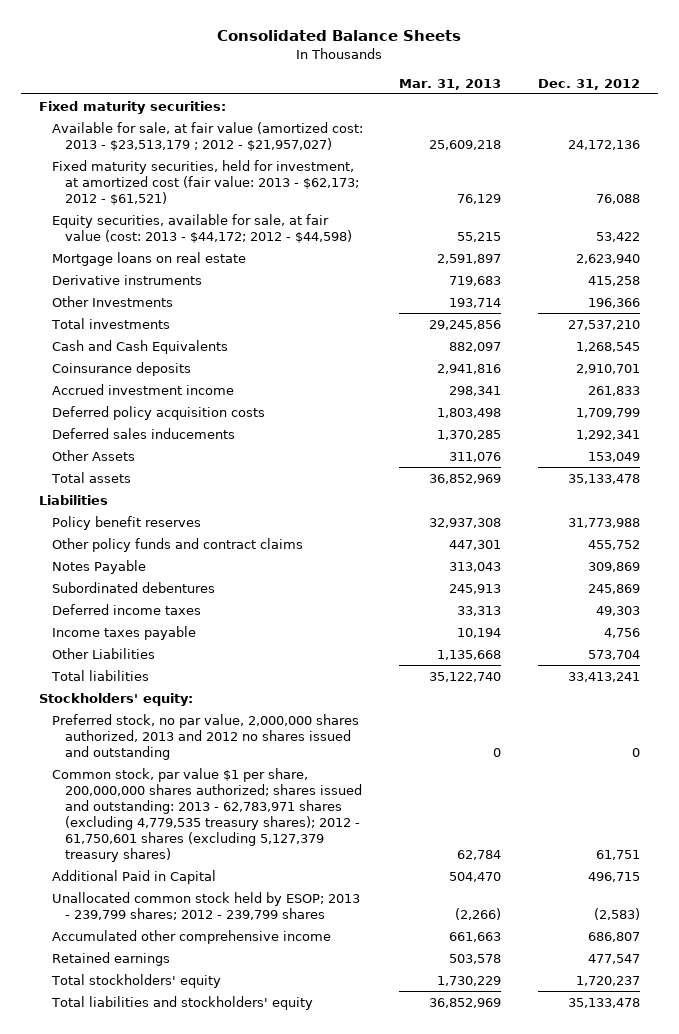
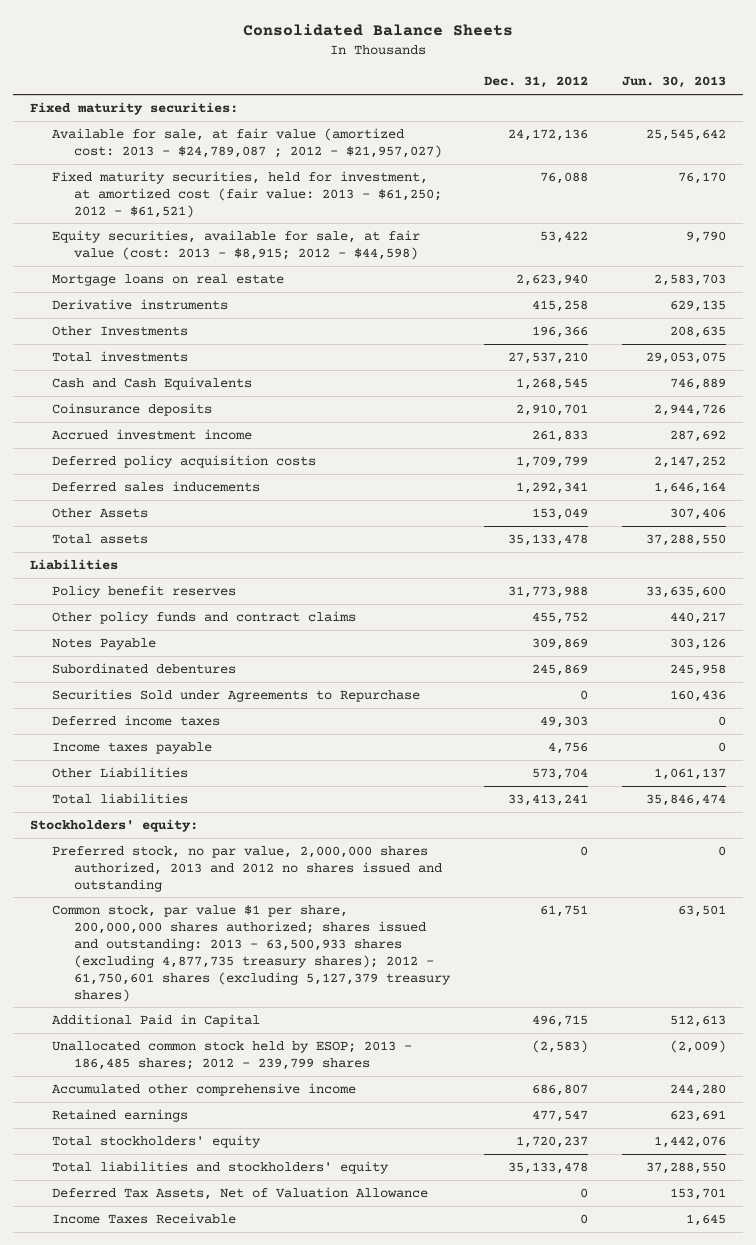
- | Mar. 31, 2013 | Dec. 31, 2012
+ | Dec. 31, 2012 | Jun. 30, 2013
- Available for sale, at fair value (amortized cost: 2013 - $23,513,179 ; 2012 - $21,957,027) | 25,609,218 | 24,172,136
- Fixed maturity securities, held for investment, at amortized cost (fair value: 2013 - $62,173; 2012 - $61,521) | 76,129 | 76,088
- Equity securities, available for sale, at fair value (cost: 2013 - $44,172; 2012 - $44,598) | 55,215 | 53,422
+ Available for sale, at fair value (amortized cost: 2013 - $24,789,087 ; 2012 - $21,957,027) | 24,172,136 | 25,545,642
+ Fixed maturity securities, held for investment, at amortized cost (fair value: 2013 - $61,250; 2012 - $61,521) | 76,088 | 76,170
+ Equity securities, available for sale, at fair value (cost: 2013 - $8,915; 2012 - $44,598) | 53,422 | 9,790
+ Securities Sold under Agreements to Repurchase | 0 | 160,436
- Common stock, par value $1 per share, 200,000,000 shares authorized; shares issued and outstanding: 2013 - 62,783,971 shares (excluding 4,779,535 treasury shares); 2012 - 61,750,601 shares (excluding 5,127,379 treasury shares) | 62,784 | 61,751
+ Common stock, par value $1 per share, 200,000,000 shares authorized; shares issued and outstanding: 2013 - 63,500,933 shares (excluding 4,877,735 treasury shares); 2012 - 61,750,601 shares (excluding 5,127,379 treasury shares) | 61,751 | 63,501
- Unallocated common stock held by ESOP; 2013 - 239,799 shares; 2012 - 239,799 shares | (2,266) | (2,583)
+ Unallocated common stock held by ESOP; 2013 - 186,485 shares; 2012 - 239,799 shares | (2,583) | (2,009)
+ Deferred Tax Assets, Net of Valuation Allowance | 0 | 153,701
+ Income Taxes Receivable | 0 | 1,645

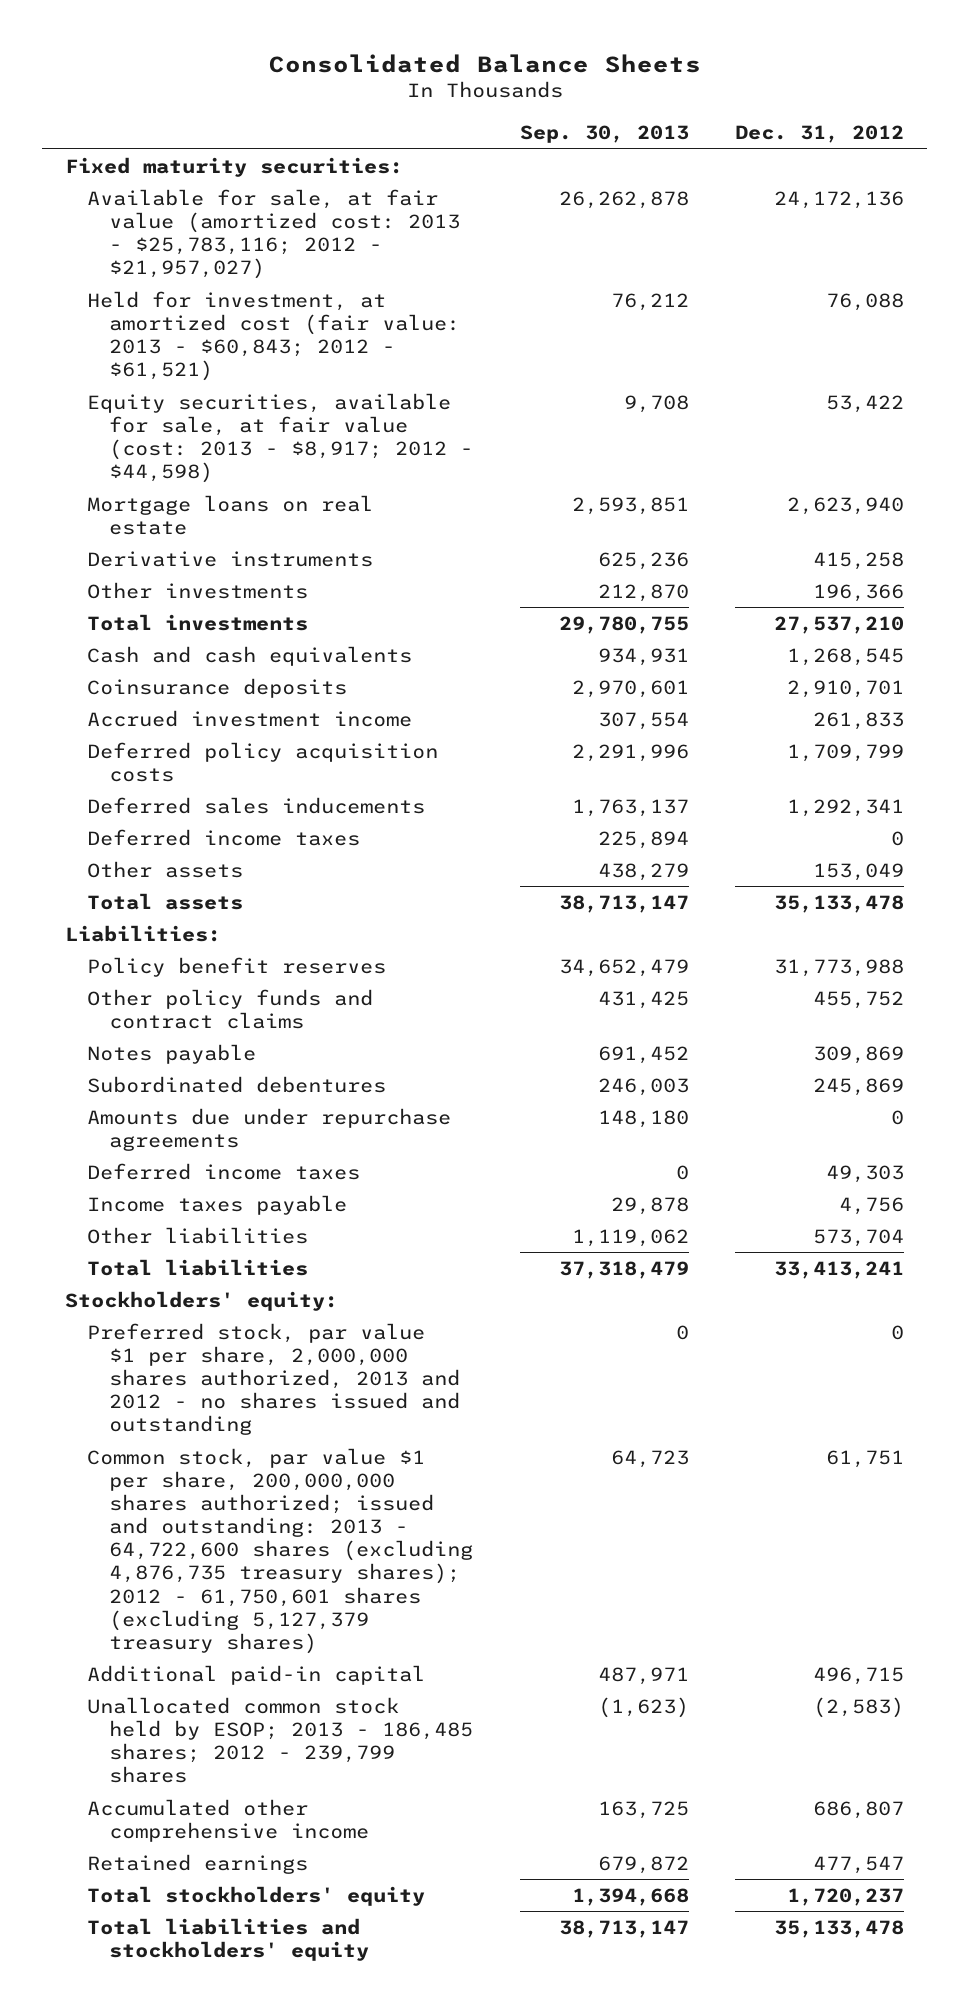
- | Dec. 31, 2012 | Jun. 30, 2013
+ | Sep. 30, 2013 | Dec. 31, 2012
- Available for sale, at fair value (amortized cost: 2013 - $24,789,087 ; 2012 - $21,957,027) | 24,172,136 | 25,545,642
- Fixed maturity securities, held for investment, at amortized cost (fair value: 2013 - $61,250; 2012 - $61,521) | 76,088 | 76,170
- Equity securities, available for sale, at fair value (cost: 2013 - $8,915; 2012 - $44,598) | 53,422 | 9,790
+ Available for sale, at fair value (amortized cost: 2013 - $25,783,116; 2012 - $21,957,027) | 26,262,878 | 24,172,136
+ Held for investment, at amortized cost (fair value: 2013 - $60,843; 2012 - $61,521) | 76,212 | 76,088
+ Equity securities, available for sale, at fair value (cost: 2013 - $8,917; 2012 - $44,598) | 9,708 | 53,422
- Other Investments | 196,366 | 208,635
+ Other investments | 212,870 | 196,366
- Cash and Cash Equivalents | 1,268,545 | 746,889
+ Cash and cash equivalents | 934,931 | 1,268,545
- Other Assets | 153,049 | 307,406
+ Deferred income taxes | 225,894 | 0
+ Other assets | 438,279 | 153,049
- Liabilities
+ Liabilities:
- Notes Payable | 309,869 | 303,126
+ Notes payable | 691,452 | 309,869
- Securities Sold under Agreements to Repurchase | 0 | 160,436
+ Amounts due under repurchase agreements | 148,180 | 0
- Other Liabilities | 573,704 | 1,061,137
+ Other liabilities | 1,119,062 | 573,704
- Preferred stock, no par value, 2,000,000 shares authorized, 2013 and 2012 no shares issued and outstanding | 0 | 0
- Common stock, par value $1 per share, 200,000,000 shares authorized; shares issued and outstanding: 2013 - 63,500,933 shares (excluding 4,877,735 treasury shares); 2012 - 61,750,601 shares (excluding 5,127,379 treasury shares) | 61,751 | 63,501
- Additional Paid in Capital | 496,715 | 512,613
+ Preferred stock, par value $1 per share, 2,000,000 shares authorized, 2013 and 2012 - no shares issued and outstanding | 0 | 0
+ Common stock, par value $1 per share, 200,000,000 shares authorized; issued and outstanding: 2013 - 64,722,600 shares (excluding 4,876,735 treasury shares); 2012 - 61,750,601 shares (excluding 5,127,379 treasury shares) | 64,723 | 61,751
+ Additional paid-in capital | 487,971 | 496,715
- Deferred Tax Assets, Net of Valuation Allowance | 0 | 153,701
- Income Taxes Receivable | 0 | 1,645

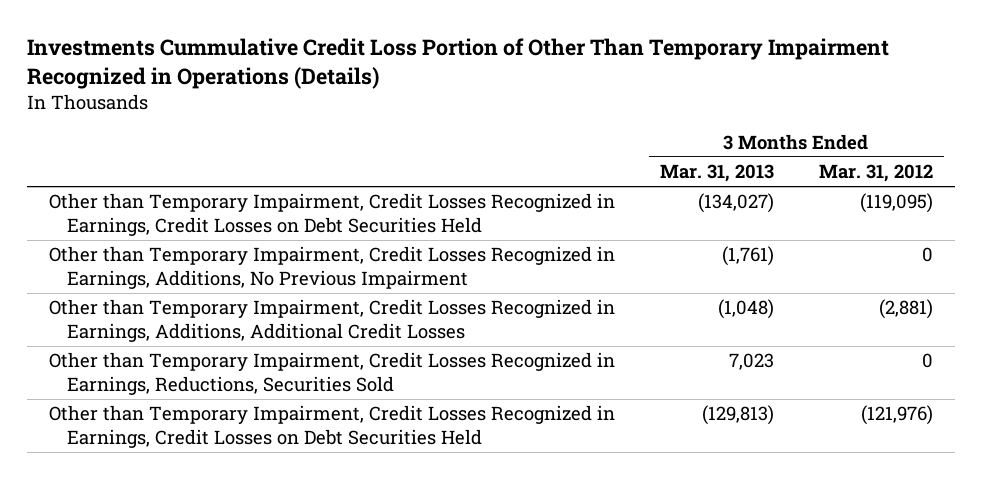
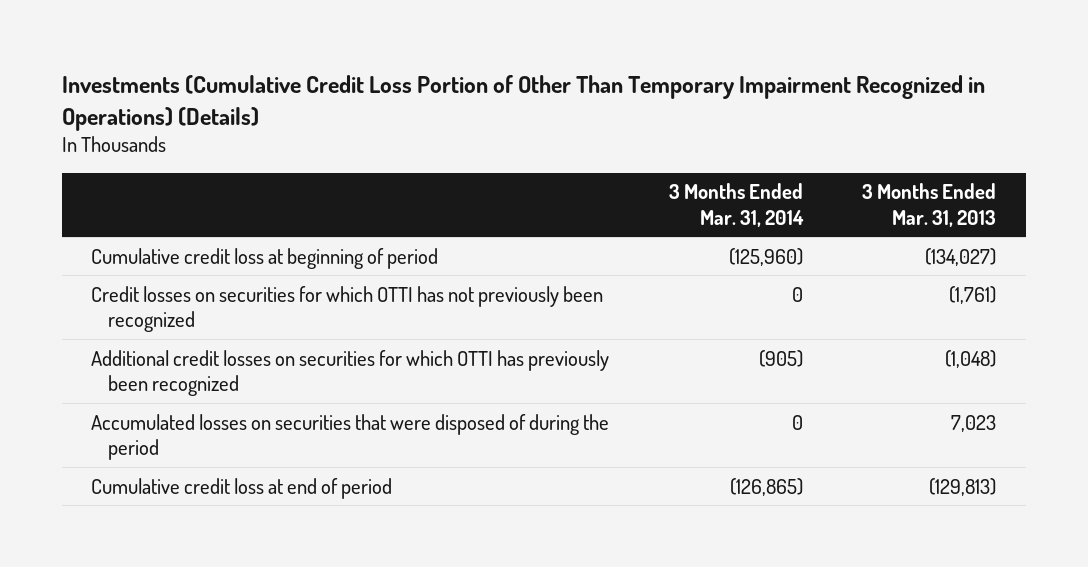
- Investments Cummulative Credit Loss Portion of Other Than Temporary Impairment Recognized in Operations (Details)
+ Investments (Cumulative Credit Loss Portion of Other Than Temporary Impairment Recognized in Operations) (Details)
- | 3 Months Ended Mar. 31, 2013 | 3 Months Ended Mar. 31, 2012
+ | 3 Months Ended Mar. 31, 2014 | 3 Months Ended Mar. 31, 2013
- Other than Temporary Impairment, Credit Losses Recognized in Earnings, Credit Losses on Debt Securities Held | (134,027) | (119,095)
- Other than Temporary Impairment, Credit Losses Recognized in Earnings, Additions, No Previous Impairment | (1,761) | 0
- Other than Temporary Impairment, Credit Losses Recognized in Earnings, Additions, Additional Credit Losses | (1,048) | (2,881)
- Other than Temporary Impairment, Credit Losses Recognized in Earnings, Reductions, Securities Sold | 7,023 | 0
- Other than Temporary Impairment, Credit Losses Recognized in Earnings, Credit Losses on Debt Securities Held | (129,813) | (121,976)
+ Cumulative credit loss at beginning of period | (125,960) | (134,027)
+ Credit losses on securities for which OTTI has not previously been recognized | 0 | (1,761)
+ Additional credit losses on securities for which OTTI has previously been recognized | (905) | (1,048)
+ Accumulated losses on securities that were disposed of during the period | 0 | 7,023
+ Cumulative credit loss at end of period | (126,865) | (129,813)

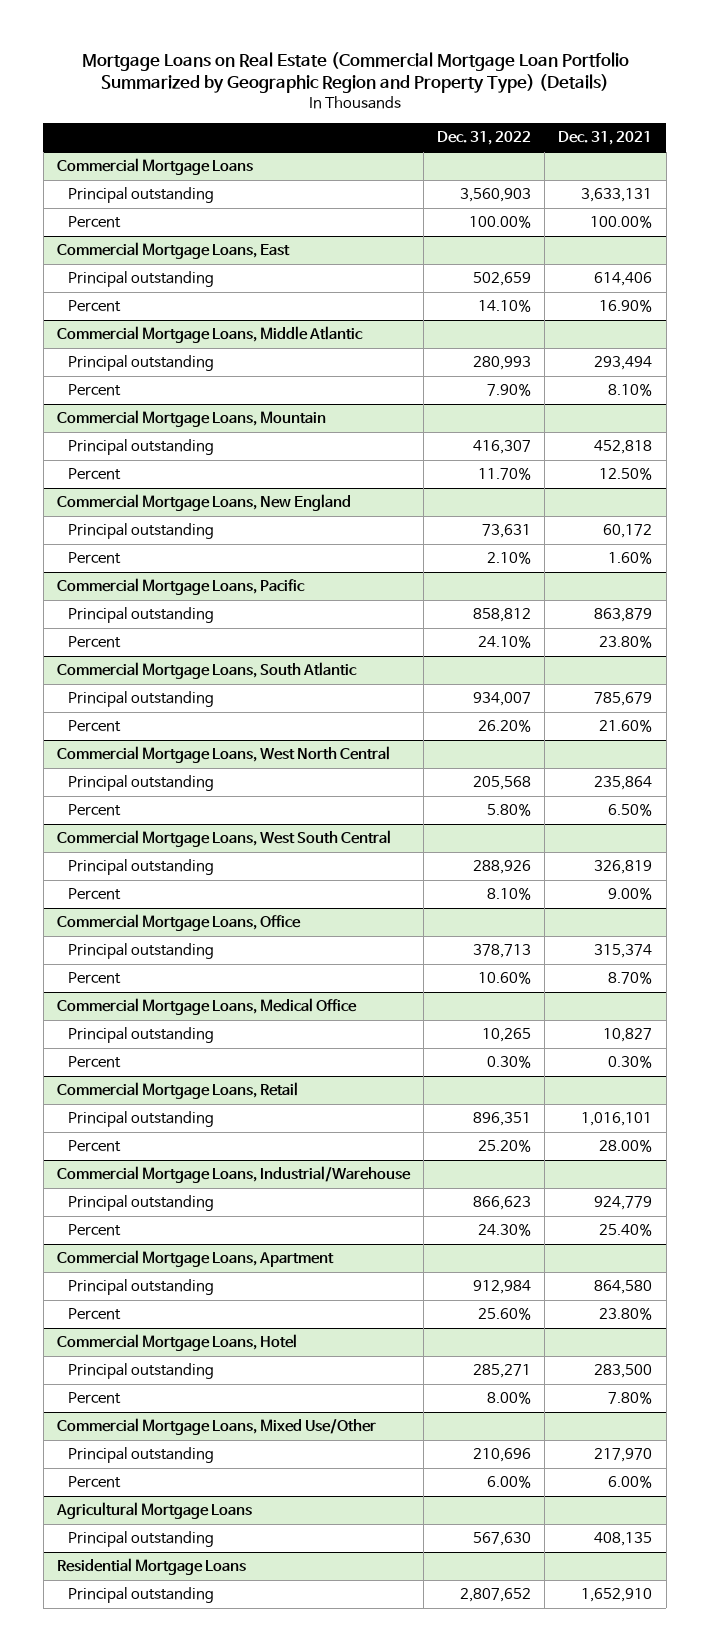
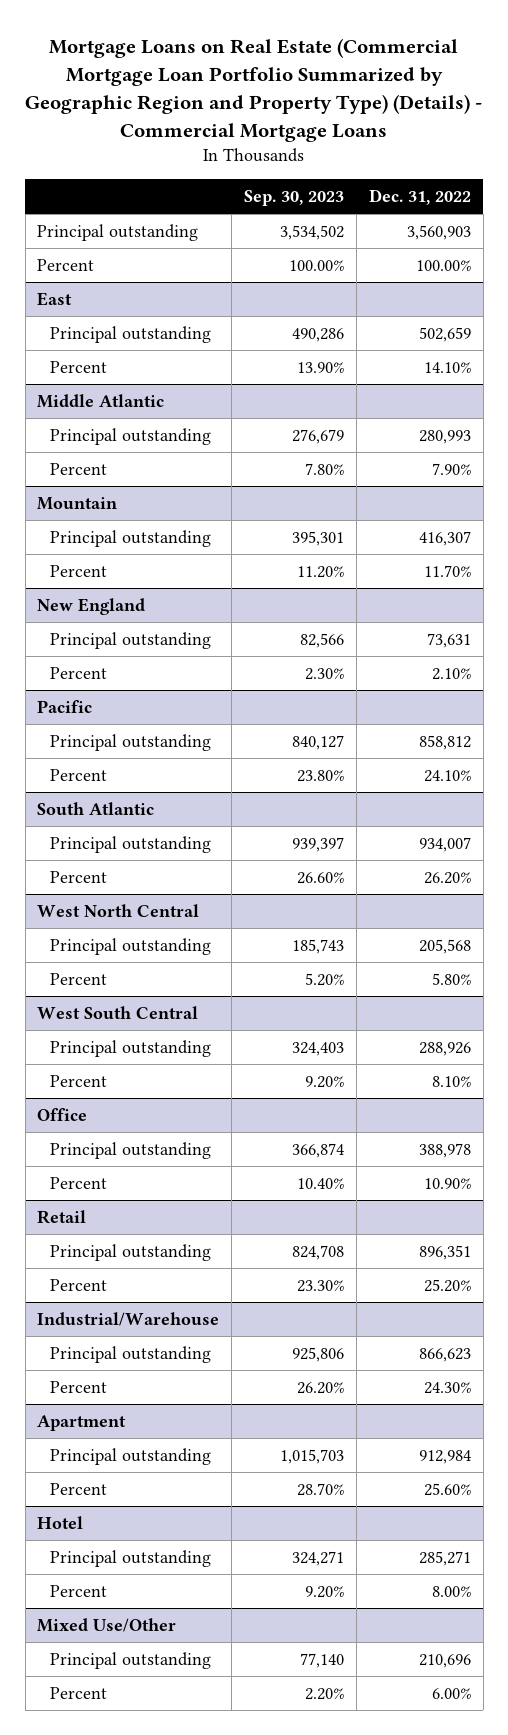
- Mortgage Loans on Real Estate (Commercial Mortgage Loan Portfolio Summarized by Geographic Region and Property Type) (Details)
+ Mortgage Loans on Real Estate (Commercial Mortgage Loan Portfolio Summarized by Geographic Region and Property Type) (Details) - Commercial Mortgage Loans
- | Dec. 31, 2022 | Dec. 31, 2021
+ | Sep. 30, 2023 | Dec. 31, 2022
- Commercial Mortgage Loans
- Commercial Mortgage Loans, East
+ East
- Commercial Mortgage Loans, Middle Atlantic
+ Middle Atlantic
- Commercial Mortgage Loans, Mountain
+ Mountain
- Commercial Mortgage Loans, New England
+ New England
- Commercial Mortgage Loans, Pacific
+ Pacific
- Commercial Mortgage Loans, South Atlantic
+ South Atlantic
- Commercial Mortgage Loans, West North Central
+ West North Central
- Commercial Mortgage Loans, West South Central
+ West South Central
- Commercial Mortgage Loans, Office
- Principal outstanding | 378,713 | 315,374
- Percent | 10.60% | 8.70%
- Commercial Mortgage Loans, Medical Office
- Principal outstanding | 10,265 | 10,827
- Percent | 0.30% | 0.30%
- Commercial Mortgage Loans, Retail
+ Office
+ Principal outstanding | 366,874 | 388,978
+ Percent | 10.40% | 10.90%
+ Retail
- Commercial Mortgage Loans, Industrial/Warehouse
+ Industrial/Warehouse
- Commercial Mortgage Loans, Apartment
+ Apartment
- Commercial Mortgage Loans, Hotel
+ Hotel
- Commercial Mortgage Loans, Mixed Use/Other
+ Mixed Use/Other
- Agricultural Mortgage Loans
- Principal outstanding | 567,630 | 408,135
- Residential Mortgage Loans
- Principal outstanding | 2,807,652 | 1,652,910

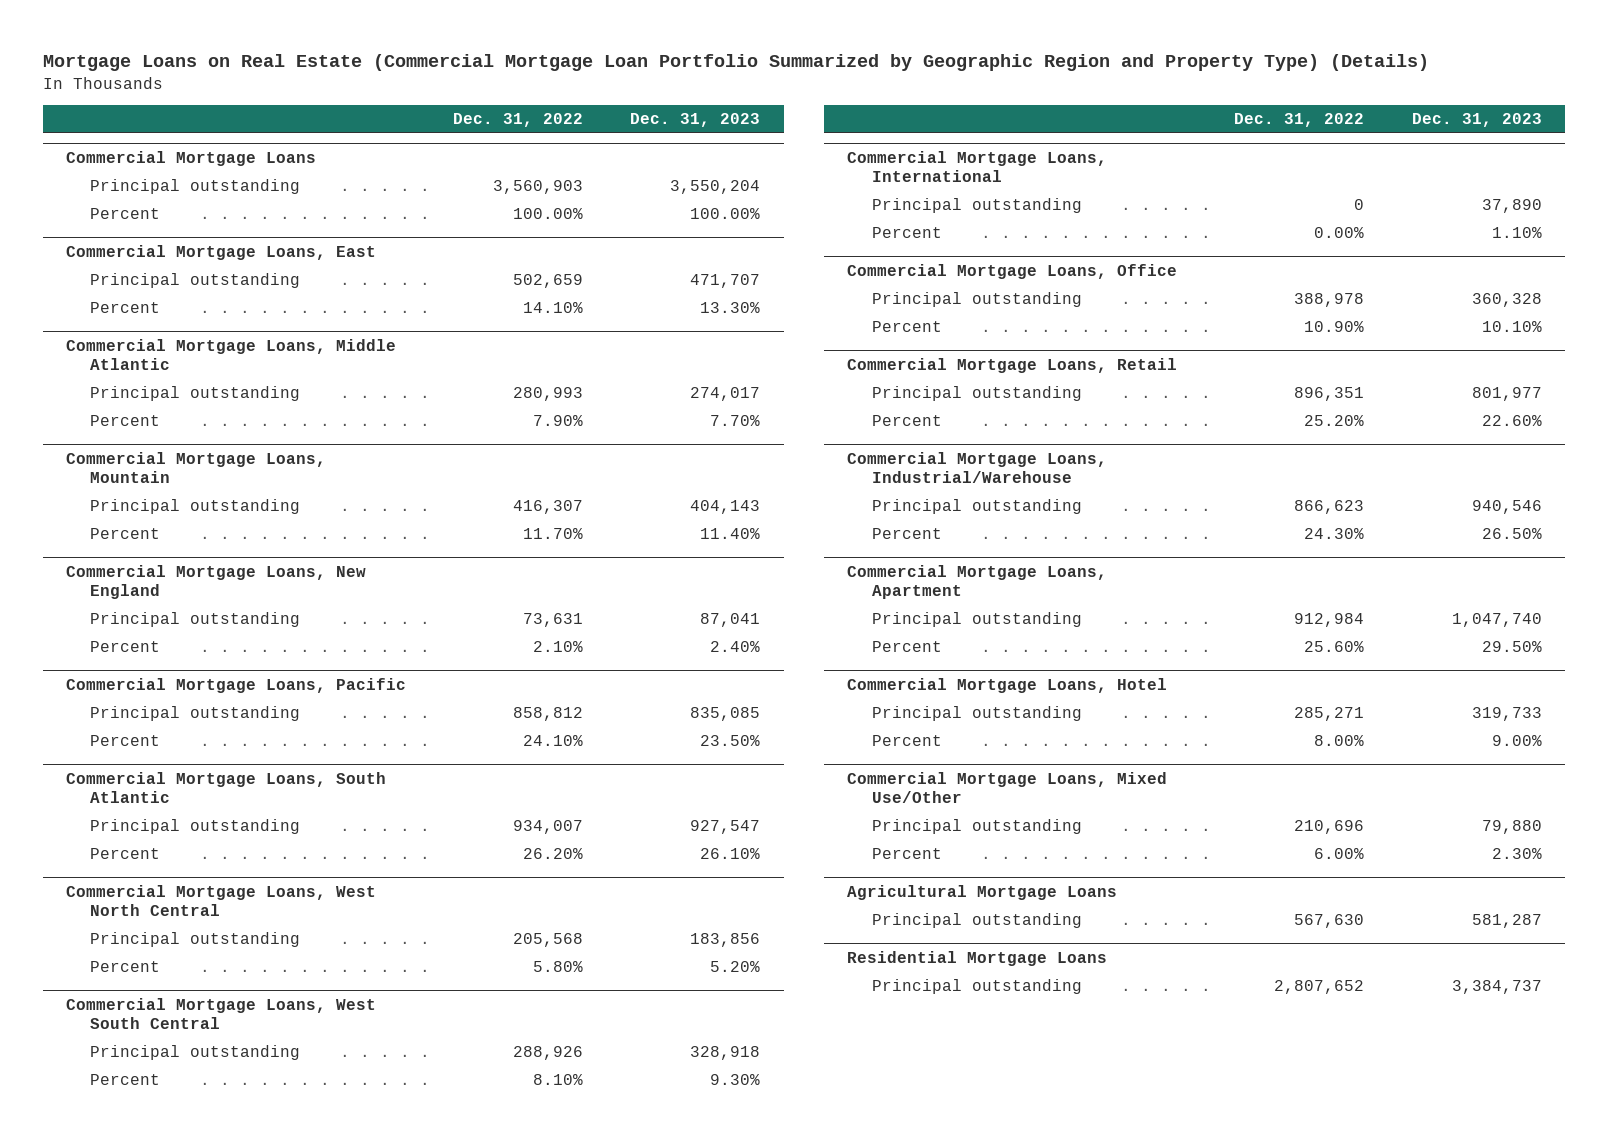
- Mortgage Loans on Real Estate (Commercial Mortgage Loan Portfolio Summarized by Geographic Region and Property Type) (Details) - Commercial Mortgage Loans
+ Mortgage Loans on Real Estate (Commercial Mortgage Loan Portfolio Summarized by Geographic Region and Property Type) (Details)
- | Sep. 30, 2023 | Dec. 31, 2022
+ | Dec. 31, 2022 | Dec. 31, 2023
+ Commercial Mortgage Loans
- East
+ Commercial Mortgage Loans, East
- Middle Atlantic
+ Commercial Mortgage Loans, Middle Atlantic
- Mountain
+ Commercial Mortgage Loans, Mountain
- New England
+ Commercial Mortgage Loans, New England
- Pacific
+ Commercial Mortgage Loans, Pacific
- South Atlantic
+ Commercial Mortgage Loans, South Atlantic
- West North Central
+ Commercial Mortgage Loans, West North Central
- West South Central
+ Commercial Mortgage Loans, West South Central
- Office
+ Commercial Mortgage Loans, International
+ Principal outstanding | 0 | 37,890
+ Percent | 0.00% | 1.10%
+ Commercial Mortgage Loans, Office
- Retail
+ Commercial Mortgage Loans, Retail
- Industrial/Warehouse
+ Commercial Mortgage Loans, Industrial/Warehouse
- Apartment
+ Commercial Mortgage Loans, Apartment
- Hotel
+ Commercial Mortgage Loans, Hotel
- Mixed Use/Other
+ Commercial Mortgage Loans, Mixed Use/Other
+ Agricultural Mortgage Loans
+ Principal outstanding | 567,630 | 581,287
+ Residential Mortgage Loans
+ Principal outstanding | 2,807,652 | 3,384,737

